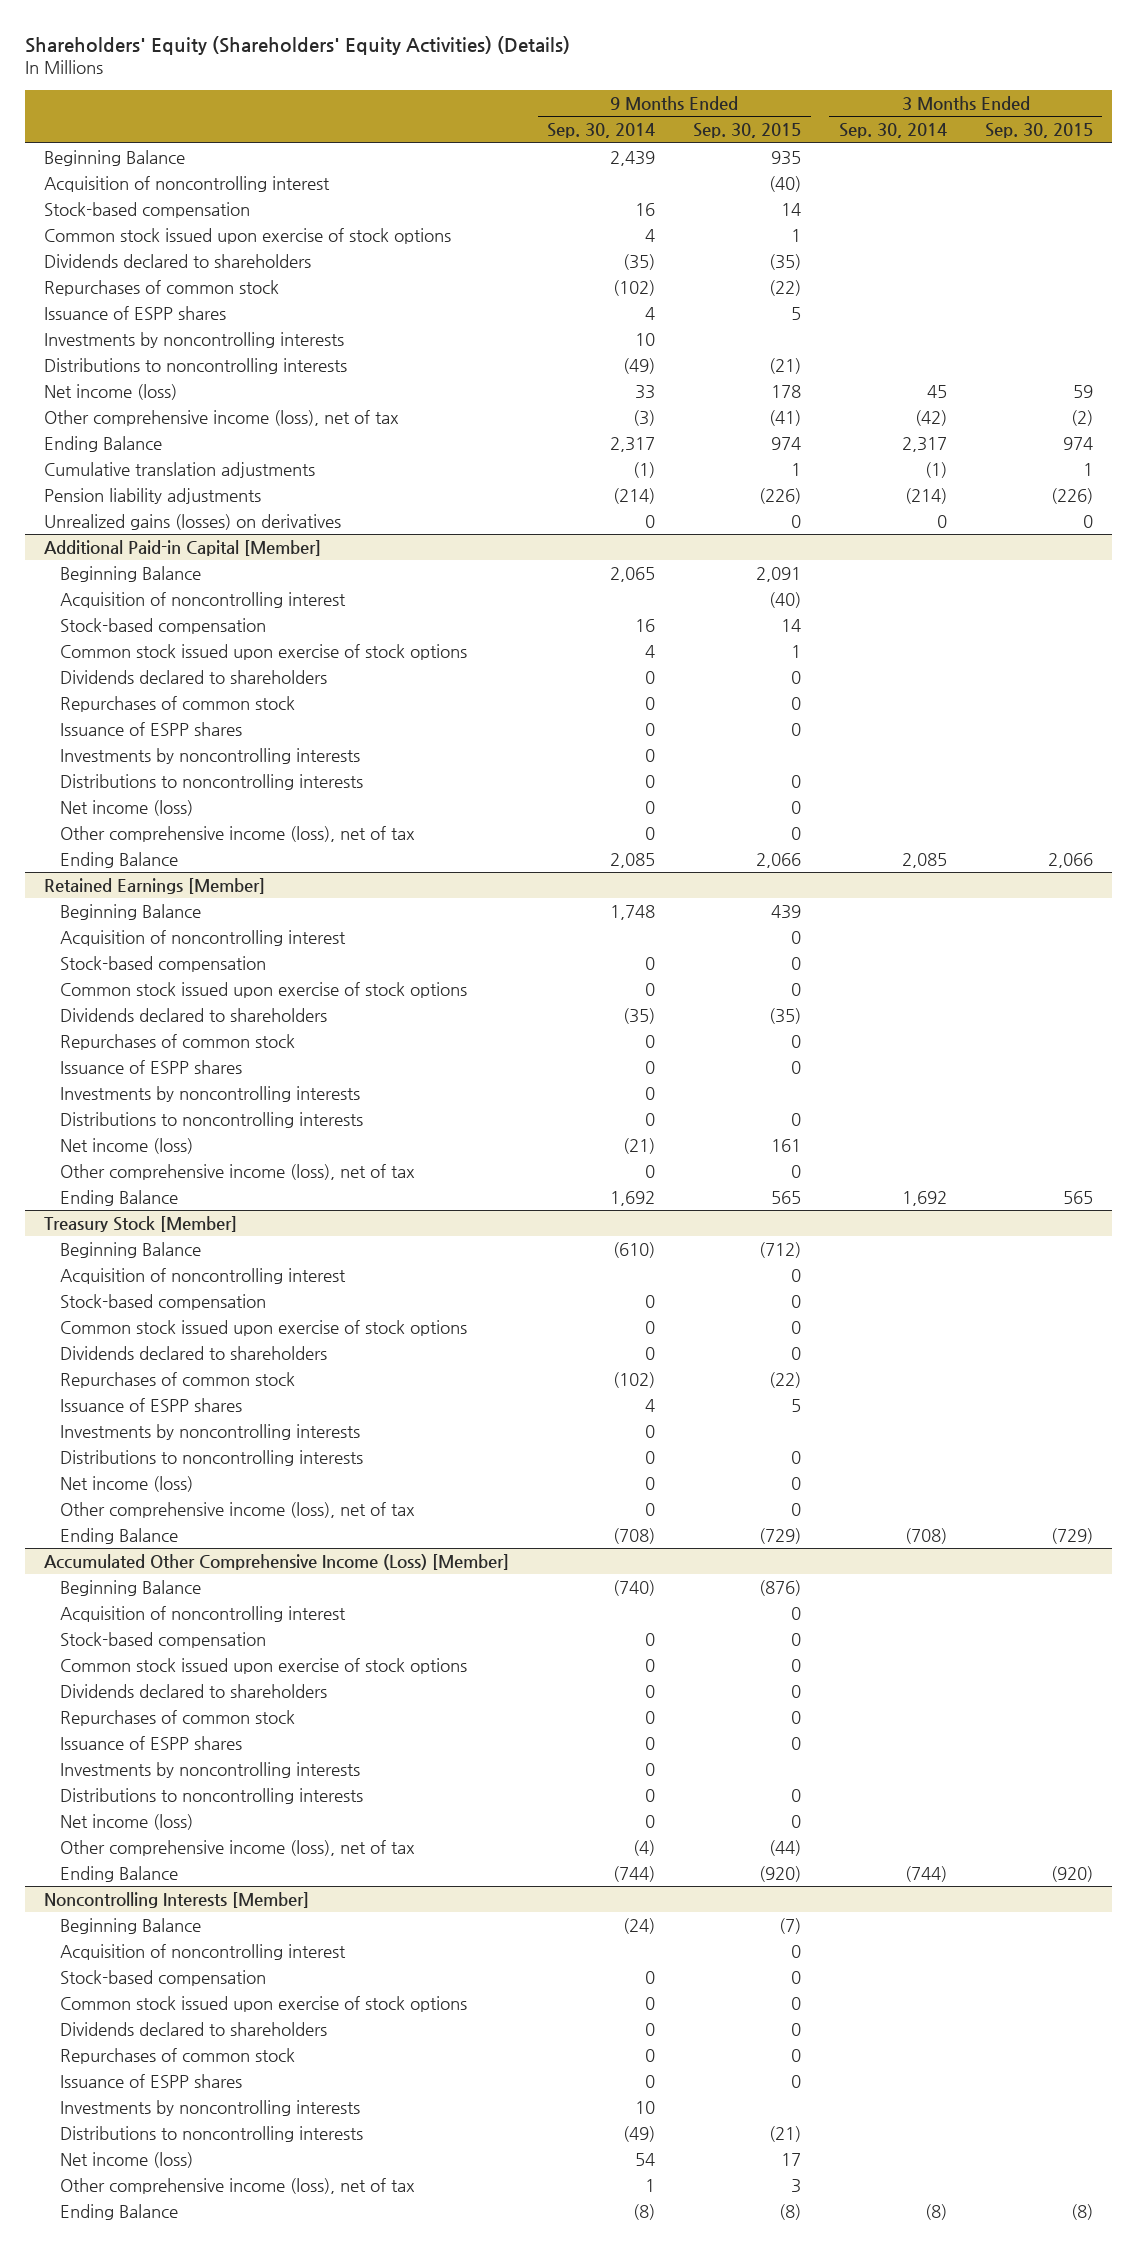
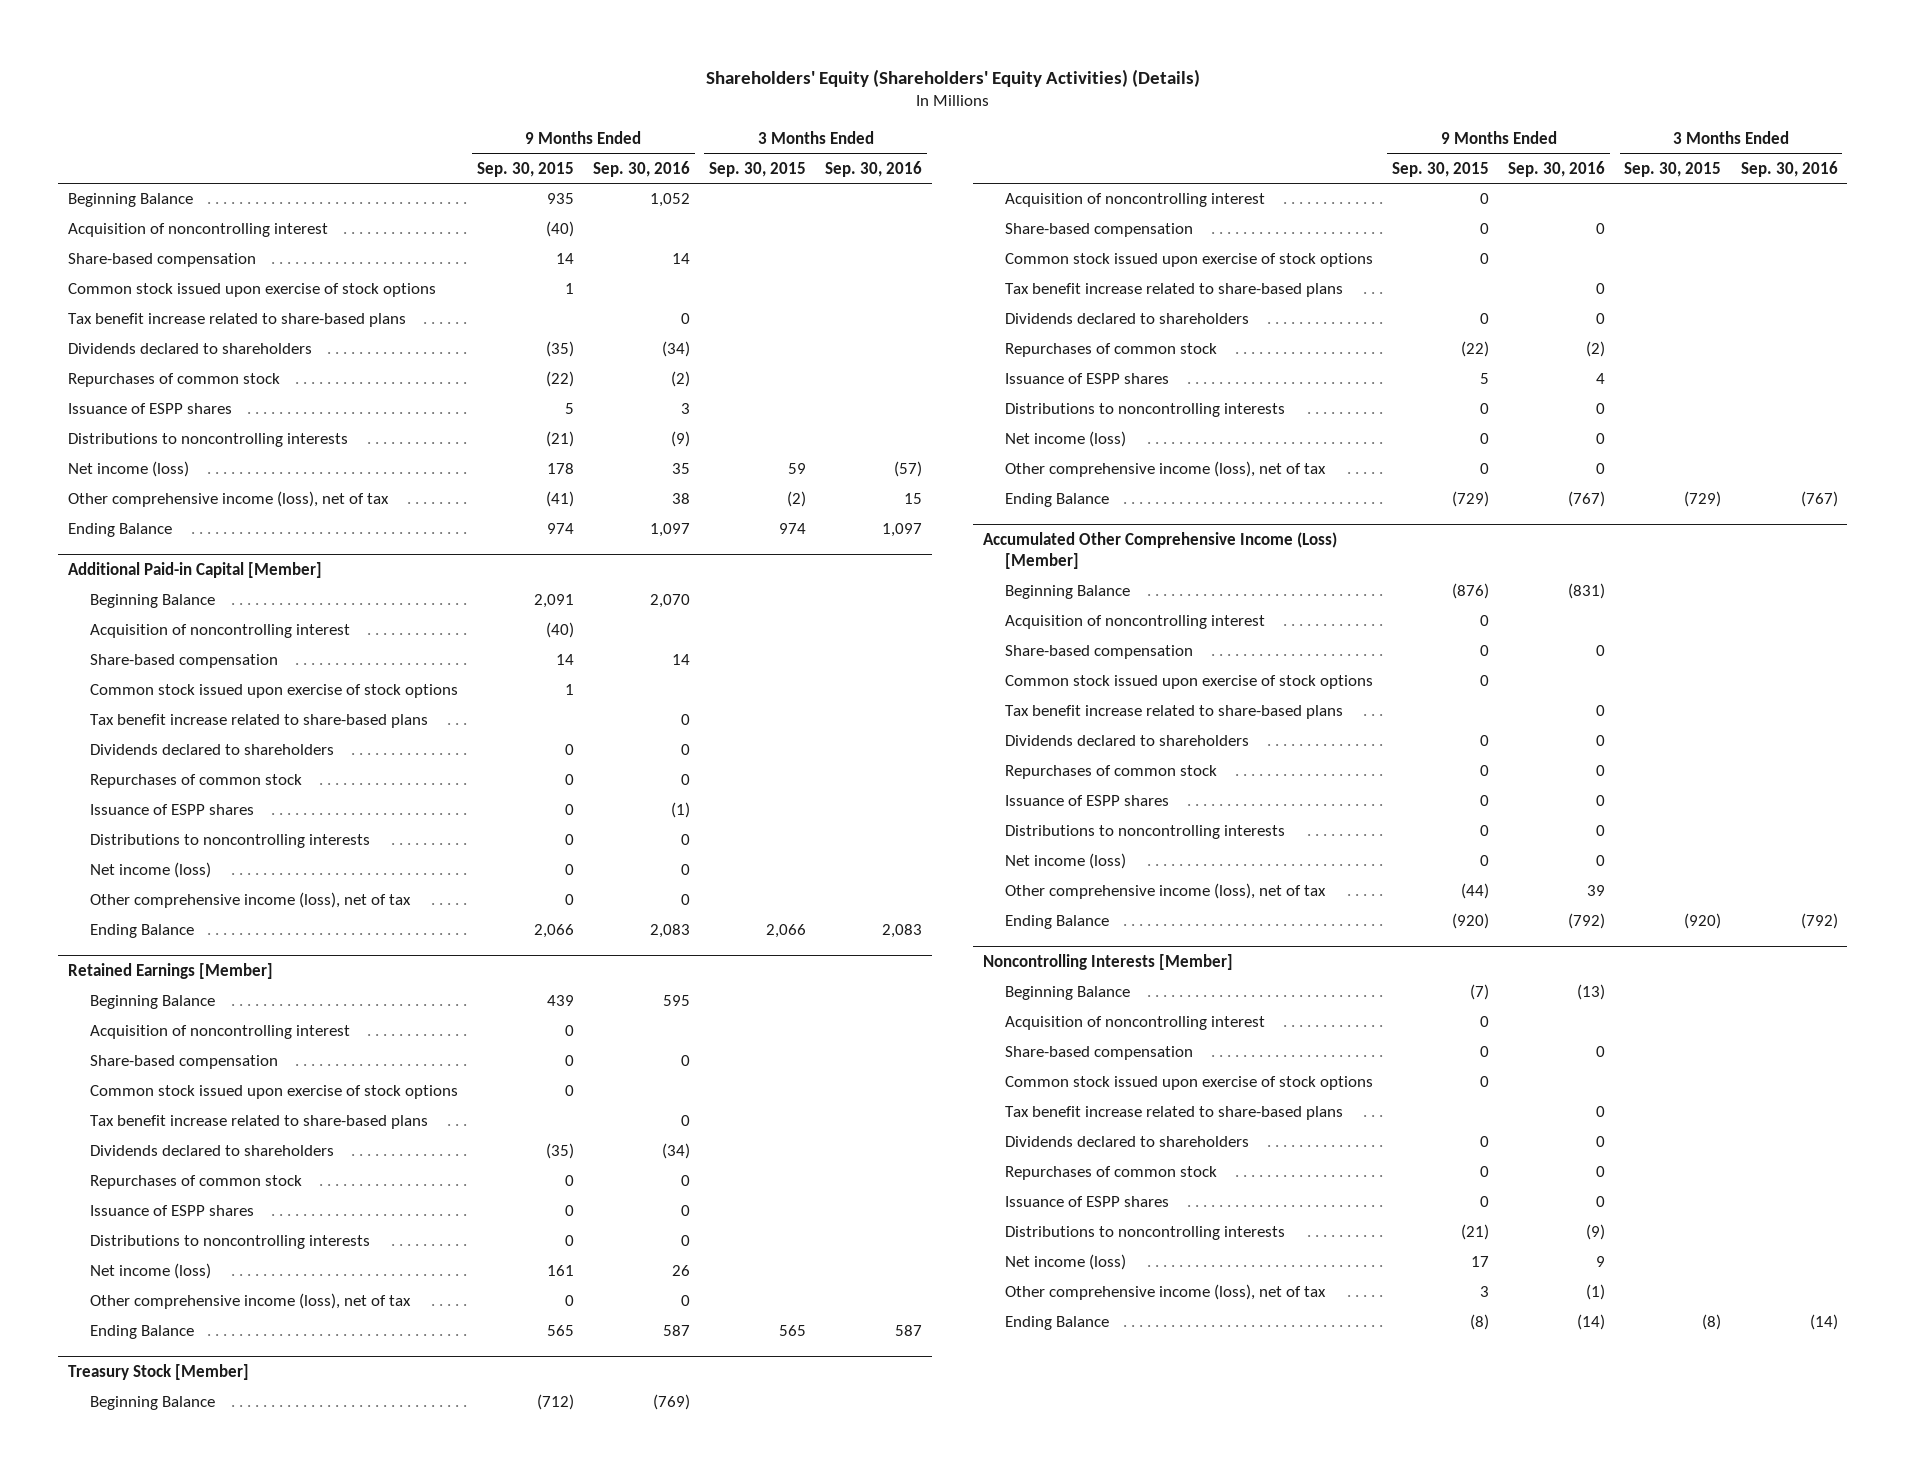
- | 9 Months Ended Sep. 30, 2014 | 9 Months Ended Sep. 30, 2015 | 3 Months Ended Sep. 30, 2014 | 3 Months Ended Sep. 30, 2015
+ | 9 Months Ended Sep. 30, 2015 | 9 Months Ended Sep. 30, 2016 | 3 Months Ended Sep. 30, 2015 | 3 Months Ended Sep. 30, 2016
- Stock-based compensation | 16 | 14 | |
+ Share-based compensation | 14 | 14 | |
+ Tax benefit increase related to share-based plans | | 0 | |
- Investments by noncontrolling interests | 10 | | |
- Cumulative translation adjustments | (1) | 1 | (1) | 1
- Pension liability adjustments | (214) | (226) | (214) | (226)
- Unrealized gains (losses) on derivatives | 0 | 0 | 0 | 0
@ Additional Paid-in Capital [Member]
- Stock-based compensation | 16 | 14 | |
+ Share-based compensation | 14 | 14 | |
+ Tax benefit increase related to share-based plans | | 0 | |
- Investments by noncontrolling interests | 0 | | |
@ Retained Earnings [Member]
- Stock-based compensation | 0 | 0 | |
+ Share-based compensation | 0 | 0 | |
+ Tax benefit increase related to share-based plans | | 0 | |
- Investments by noncontrolling interests | 0 | | |
@ Treasury Stock [Member]
- Stock-based compensation | 0 | 0 | |
+ Share-based compensation | 0 | 0 | |
+ Tax benefit increase related to share-based plans | | 0 | |
- Investments by noncontrolling interests | 0 | | |
@ Accumulated Other Comprehensive Income (Loss) [Member]
- Stock-based compensation | 0 | 0 | |
+ Share-based compensation | 0 | 0 | |
+ Tax benefit increase related to share-based plans | | 0 | |
- Investments by noncontrolling interests | 0 | | |
@ Noncontrolling Interests [Member]
- Stock-based compensation | 0 | 0 | |
+ Share-based compensation | 0 | 0 | |
+ Tax benefit increase related to share-based plans | | 0 | |
- Investments by noncontrolling interests | 10 | | |

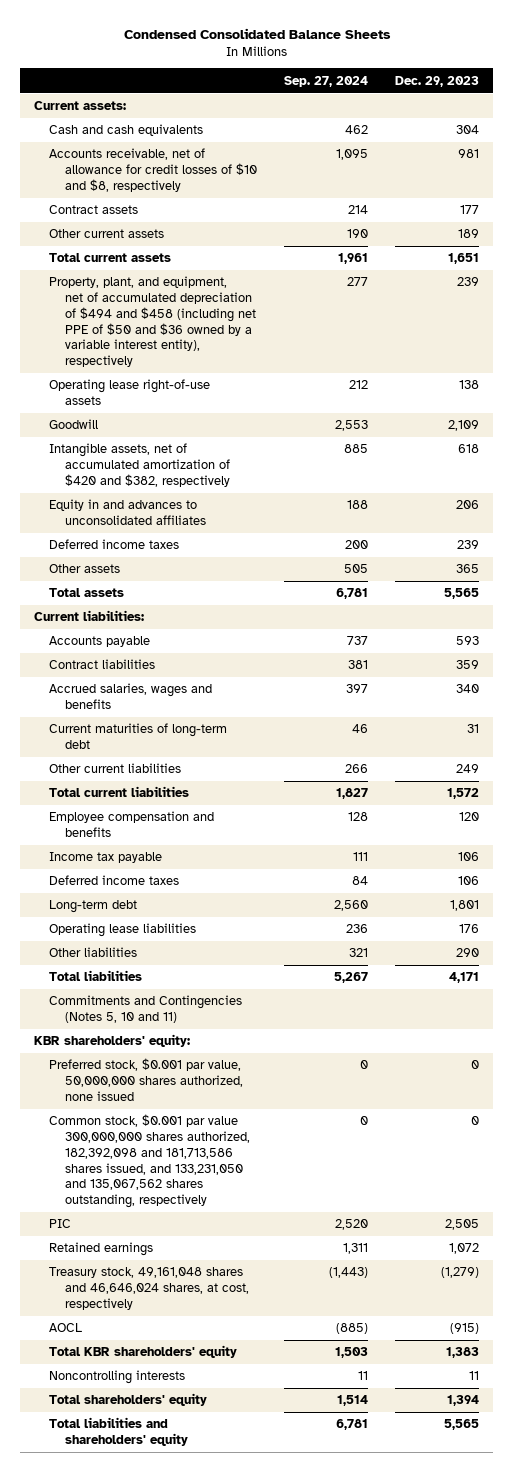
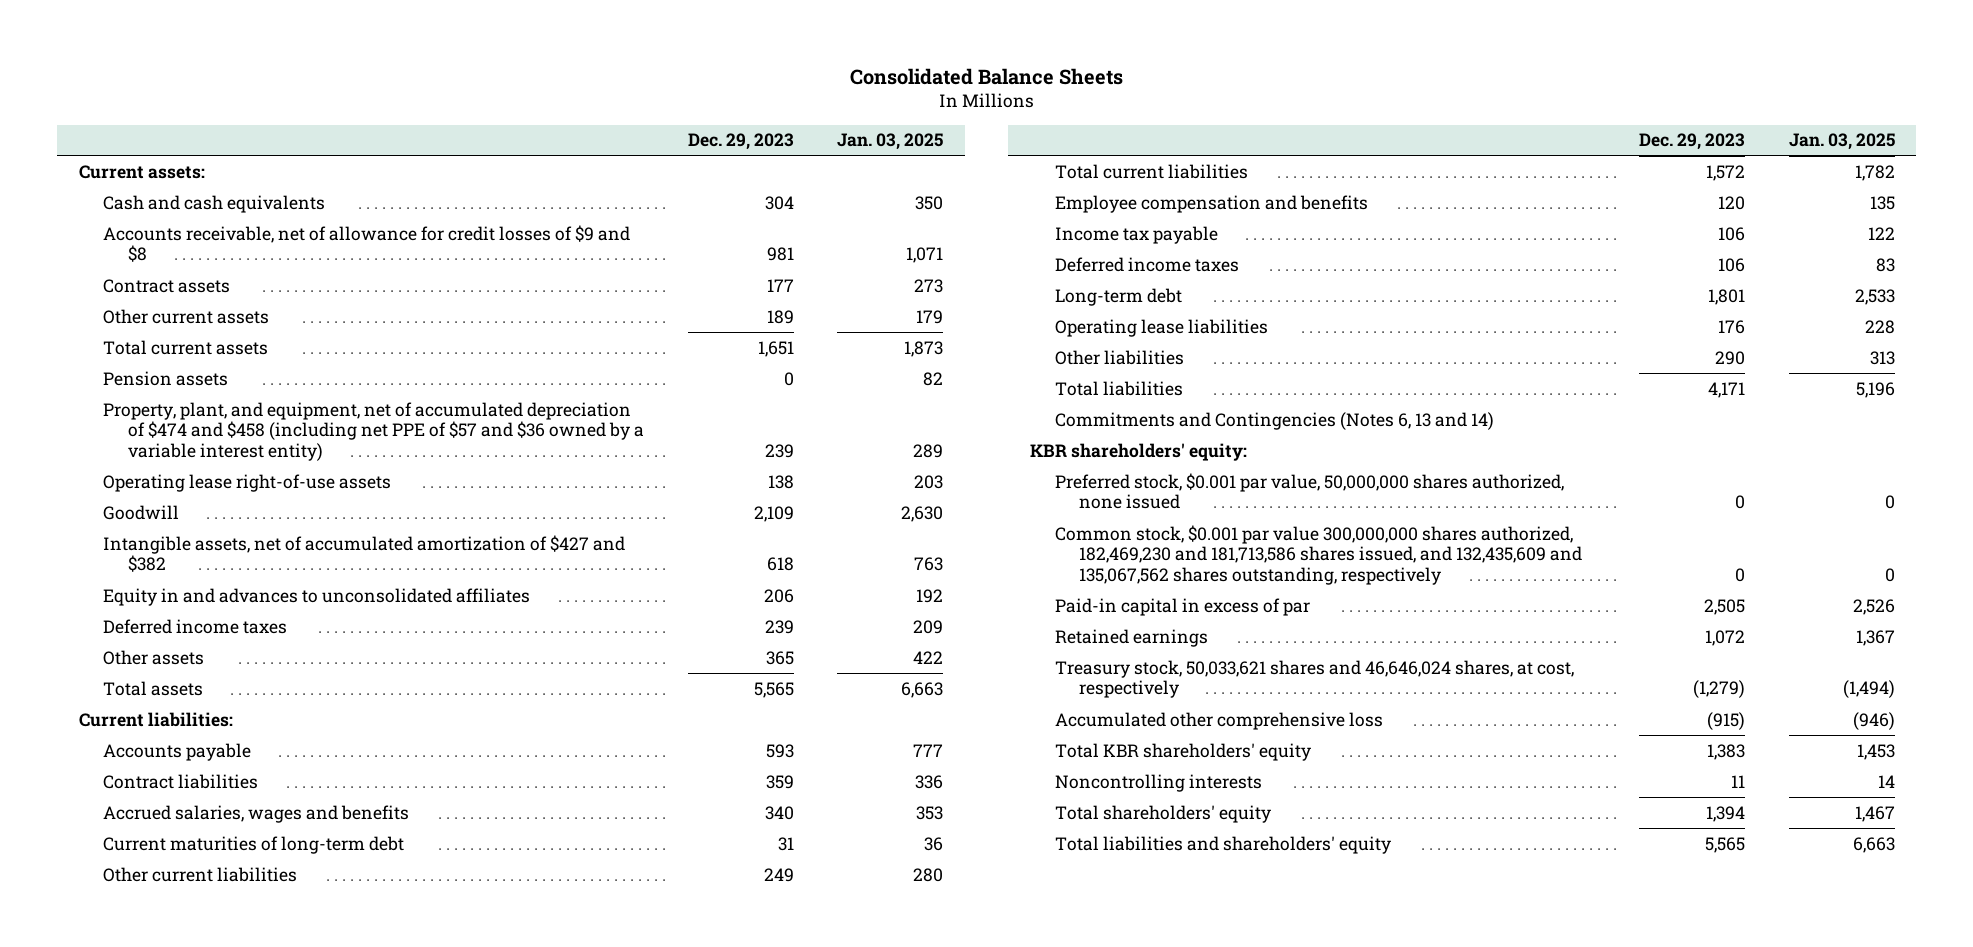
- Condensed Consolidated Balance Sheets
+ Consolidated Balance Sheets
- | Sep. 27, 2024 | Dec. 29, 2023
+ | Dec. 29, 2023 | Jan. 03, 2025
- Accounts receivable, net of allowance for credit losses of $10 and $8, respectively | 1,095 | 981
+ Accounts receivable, net of allowance for credit losses of $9 and $8 | 981 | 1,071
- Property, plant, and equipment, net of accumulated depreciation of $494 and $458 (including net PPE of $50 and $36 owned by a variable interest entity), respectively | 277 | 239
+ Pension assets | 0 | 82
+ Property, plant, and equipment, net of accumulated depreciation of $474 and $458 (including net PPE of $57 and $36 owned by a variable interest entity) | 239 | 289
- Intangible assets, net of accumulated amortization of $420 and $382, respectively | 885 | 618
+ Intangible assets, net of accumulated amortization of $427 and $382 | 618 | 763
- Commitments and Contingencies (Notes 5, 10 and 11)
+ Commitments and Contingencies (Notes 6, 13 and 14)
- Common stock, $0.001 par value 300,000,000 shares authorized, 182,392,098 and 181,713,586 shares issued, and 133,231,050 and 135,067,562 shares outstanding, respectively | 0 | 0
- PIC | 2,520 | 2,505
+ Common stock, $0.001 par value 300,000,000 shares authorized, 182,469,230 and 181,713,586 shares issued, and 132,435,609 and 135,067,562 shares outstanding, respectively | 0 | 0
+ Paid-in capital in excess of par | 2,505 | 2,526
- Treasury stock, 49,161,048 shares and 46,646,024 shares, at cost, respectively | (1,443) | (1,279)
- AOCL | (885) | (915)
+ Treasury stock, 50,033,621 shares and 46,646,024 shares, at cost, respectively | (1,279) | (1,494)
+ Accumulated other comprehensive loss | (915) | (946)

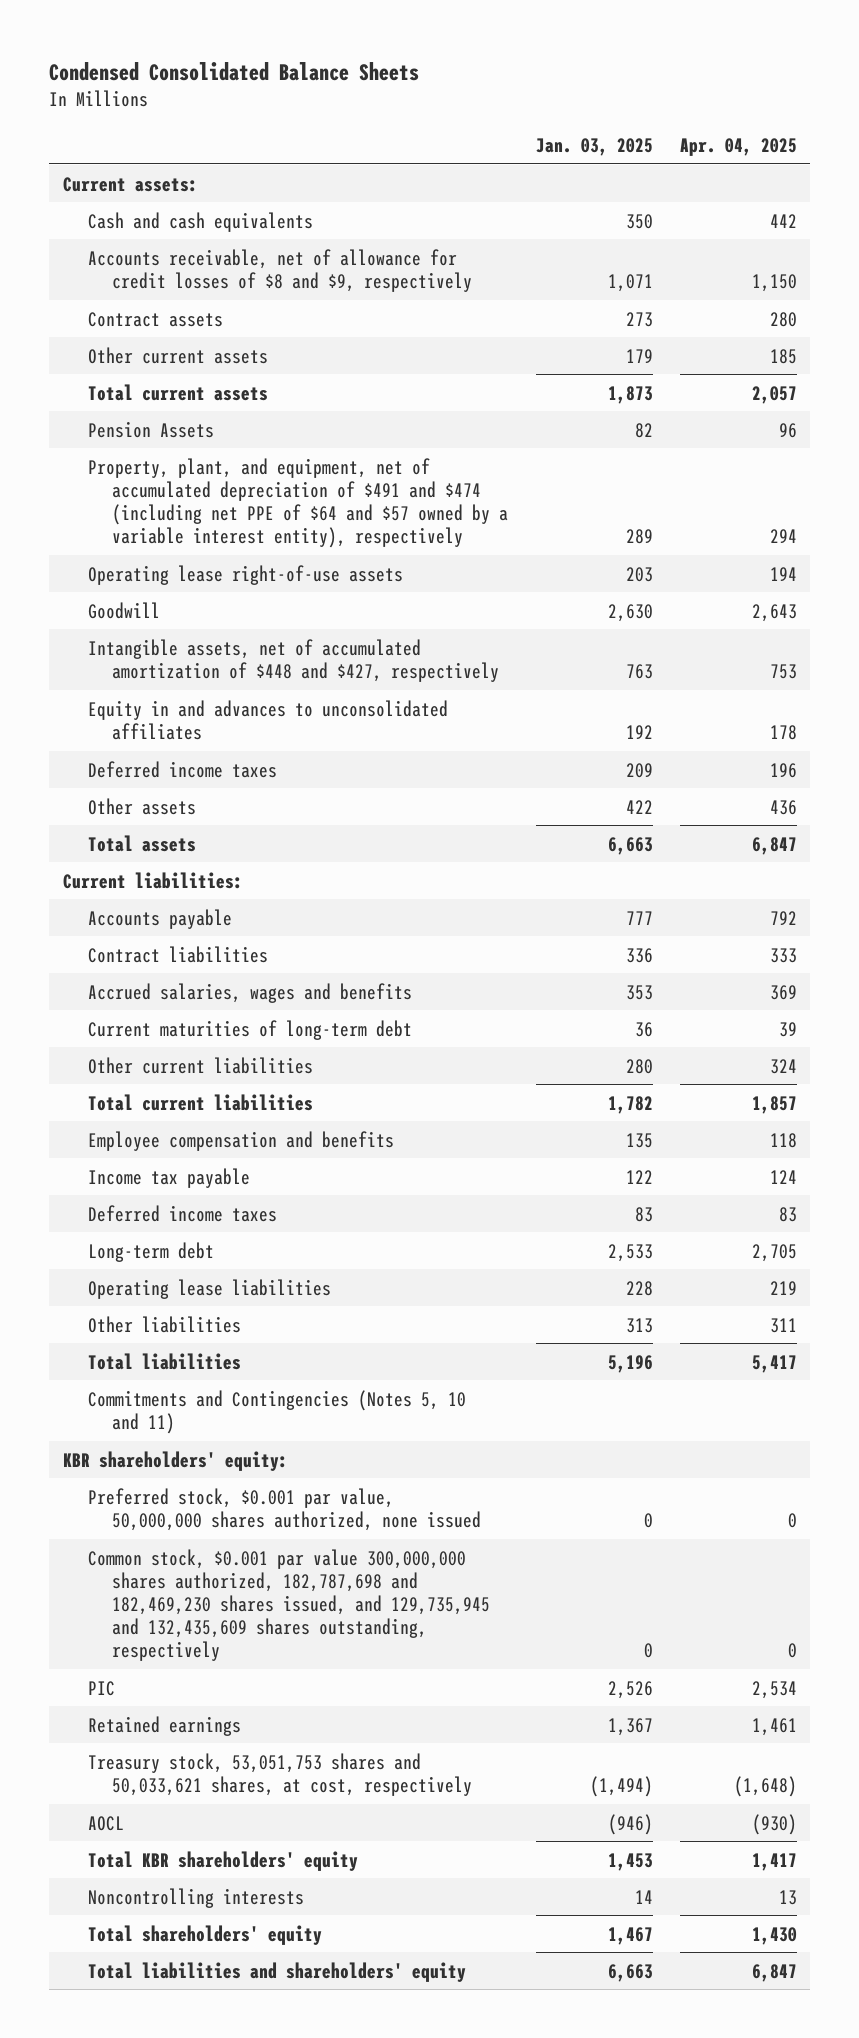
- Consolidated Balance Sheets
+ Condensed Consolidated Balance Sheets
- | Dec. 29, 2023 | Jan. 03, 2025
+ | Jan. 03, 2025 | Apr. 04, 2025
- Accounts receivable, net of allowance for credit losses of $9 and $8 | 981 | 1,071
+ Accounts receivable, net of allowance for credit losses of $8 and $9, respectively | 1,071 | 1,150
- Pension assets | 0 | 82
- Property, plant, and equipment, net of accumulated depreciation of $474 and $458 (including net PPE of $57 and $36 owned by a variable interest entity) | 239 | 289
+ Pension Assets | 82 | 96
+ Property, plant, and equipment, net of accumulated depreciation of $491 and $474 (including net PPE of $64 and $57 owned by a variable interest entity), respectively | 289 | 294
- Intangible assets, net of accumulated amortization of $427 and $382 | 618 | 763
+ Intangible assets, net of accumulated amortization of $448 and $427, respectively | 763 | 753
- Commitments and Contingencies (Notes 6, 13 and 14)
+ Commitments and Contingencies (Notes 5, 10 and 11)
- Common stock, $0.001 par value 300,000,000 shares authorized, 182,469,230 and 181,713,586 shares issued, and 132,435,609 and 135,067,562 shares outstanding, respectively | 0 | 0
- Paid-in capital in excess of par | 2,505 | 2,526
+ Common stock, $0.001 par value 300,000,000 shares authorized, 182,787,698 and 182,469,230 shares issued, and 129,735,945 and 132,435,609 shares outstanding, respectively | 0 | 0
+ PIC | 2,526 | 2,534
- Treasury stock, 50,033,621 shares and 46,646,024 shares, at cost, respectively | (1,279) | (1,494)
- Accumulated other comprehensive loss | (915) | (946)
+ Treasury stock, 53,051,753 shares and 50,033,621 shares, at cost, respectively | (1,494) | (1,648)
+ AOCL | (946) | (930)

